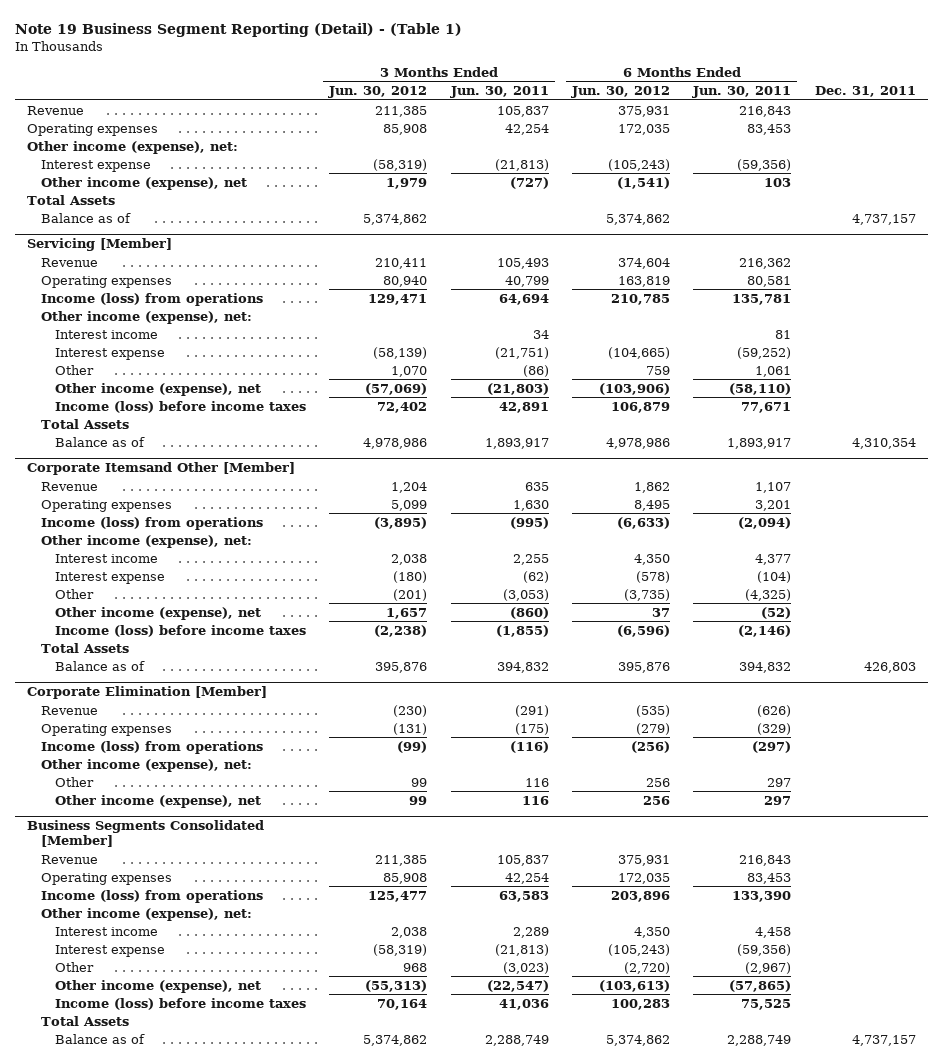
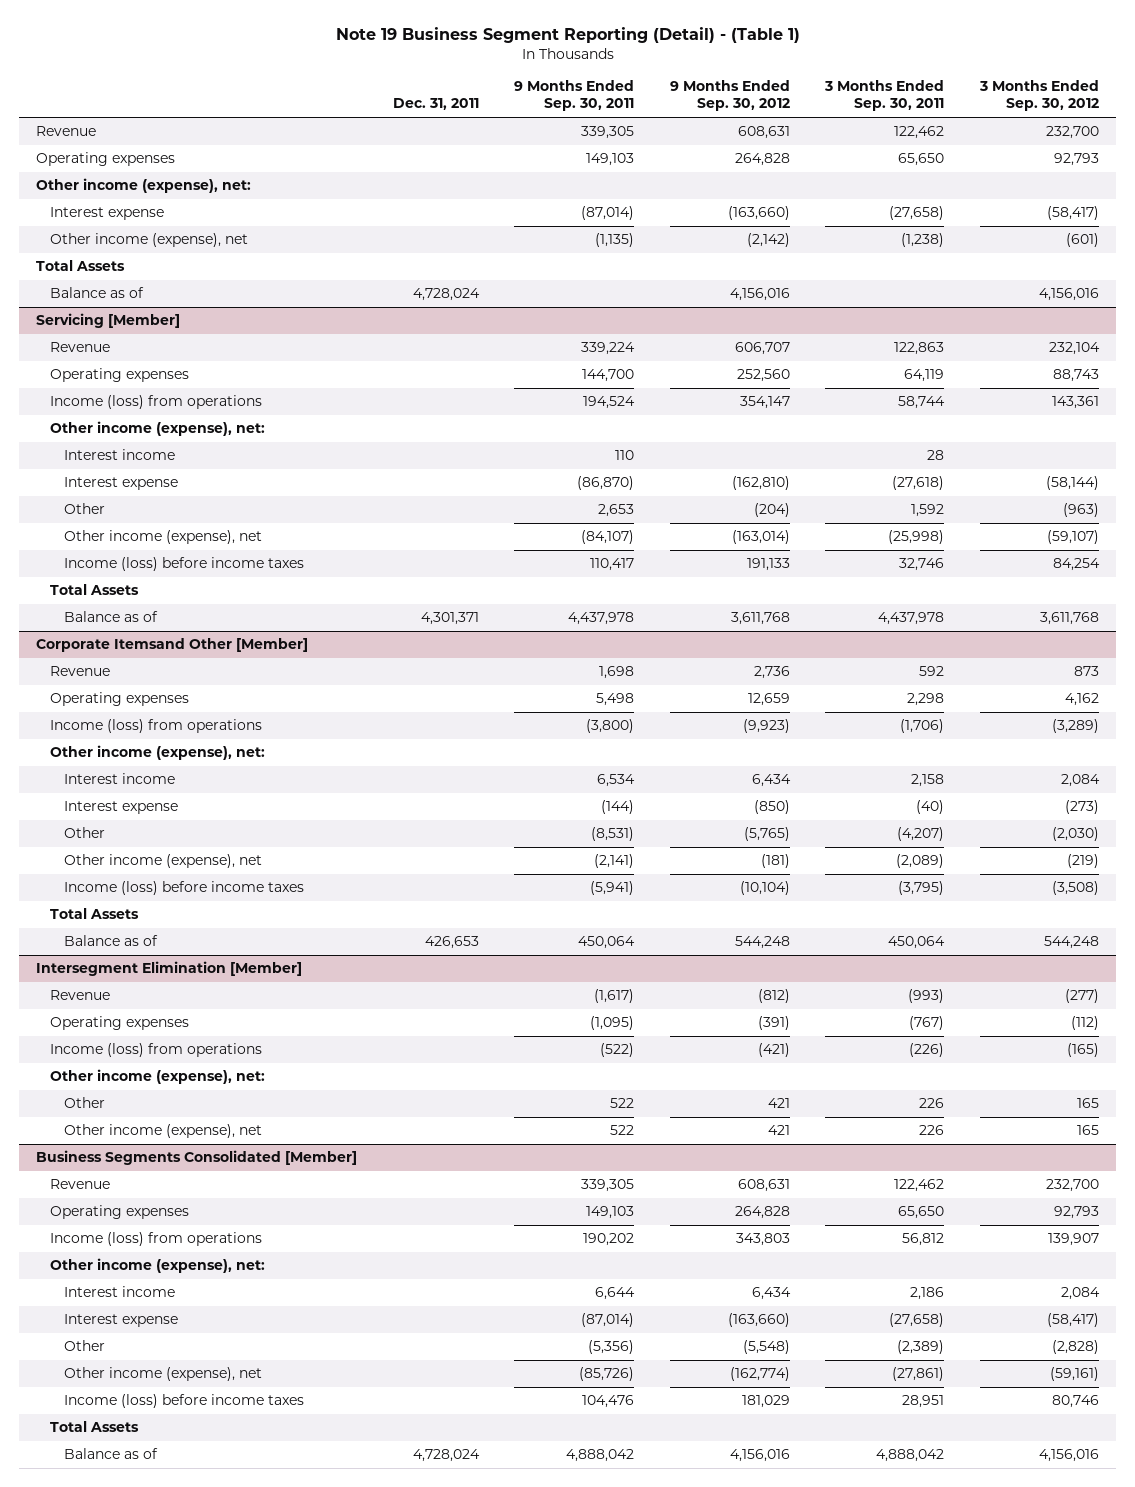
- | 3 Months Ended Jun. 30, 2012 | 3 Months Ended Jun. 30, 2011 | 6 Months Ended Jun. 30, 2012 | 6 Months Ended Jun. 30, 2011 | Dec. 31, 2011
+ | Dec. 31, 2011 | 9 Months Ended Sep. 30, 2011 | 9 Months Ended Sep. 30, 2012 | 3 Months Ended Sep. 30, 2011 | 3 Months Ended Sep. 30, 2012
- Balance as of | 5,374,862 | | 5,374,862 | | 4,737,157
+ Balance as of | 4,728,024 | | 4,156,016 | | 4,156,016
@ Servicing [Member]
- Balance as of | 4,978,986 | 1,893,917 | 4,978,986 | 1,893,917 | 4,310,354
+ Balance as of | 4,301,371 | 4,437,978 | 3,611,768 | 4,437,978 | 3,611,768
@ Corporate Itemsand Other [Member]
- Balance as of | 395,876 | 394,832 | 395,876 | 394,832 | 426,803
- Corporate Elimination [Member]
- Revenue | (230) | (291) | (535) | (626) |
- Operating expenses | (131) | (175) | (279) | (329) |
- Income (loss) from operations | (99) | (116) | (256) | (297) |
- Other income (expense), net:
- Other | 99 | 116 | 256 | 297 |
- Other income (expense), net | 99 | 116 | 256 | 297 |
@ Corporate Itemsand Other [Member]
+ Balance as of | 426,653 | 450,064 | 544,248 | 450,064 | 544,248
+ Intersegment Elimination [Member]
+ Revenue | | (1,617) | (812) | (993) | (277)
+ Operating expenses | | (1,095) | (391) | (767) | (112)
+ Income (loss) from operations | | (522) | (421) | (226) | (165)
+ Other income (expense), net:
+ Other | | 522 | 421 | 226 | 165
+ Other income (expense), net | | 522 | 421 | 226 | 165
@ Business Segments Consolidated [Member]
- Balance as of | 5,374,862 | 2,288,749 | 5,374,862 | 2,288,749 | 4,737,157
+ Balance as of | 4,728,024 | 4,888,042 | 4,156,016 | 4,888,042 | 4,156,016

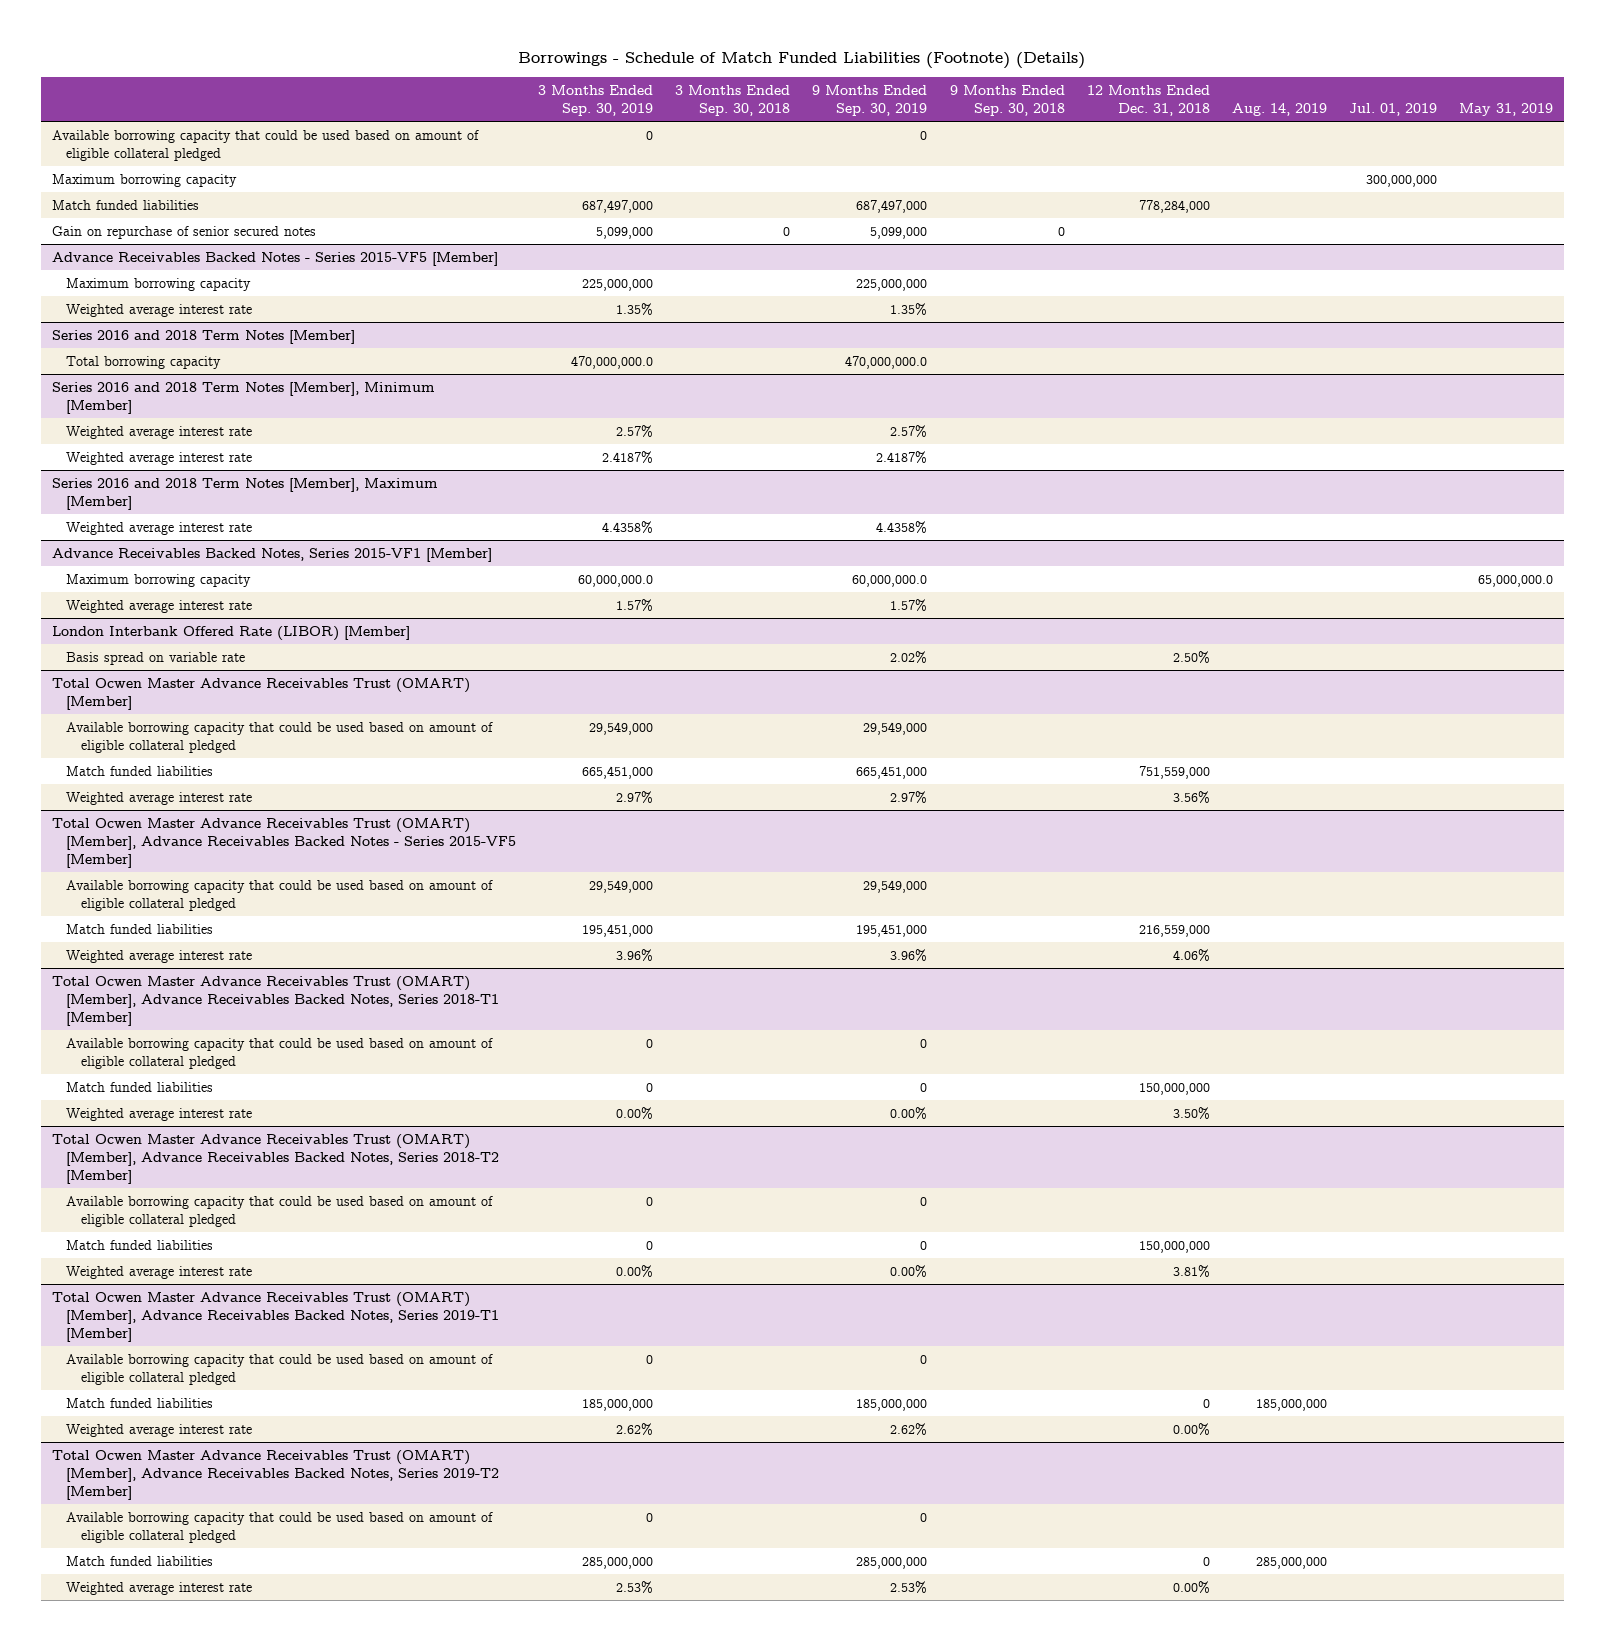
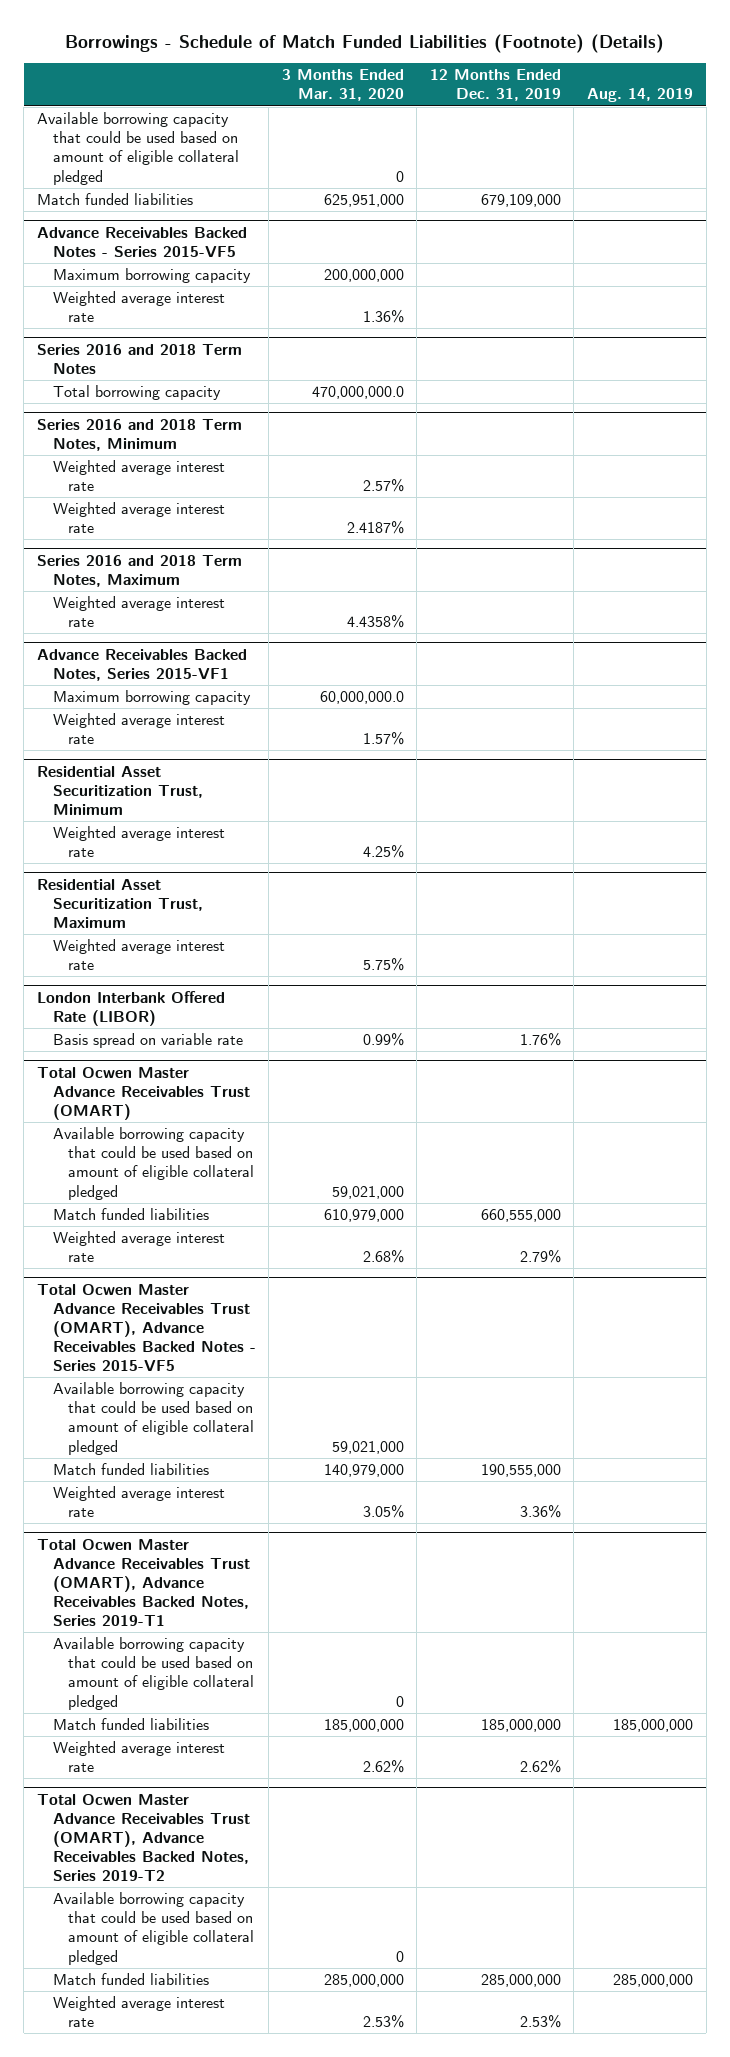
- | 3 Months Ended Sep. 30, 2019 | 3 Months Ended Sep. 30, 2018 | 9 Months Ended Sep. 30, 2019 | 9 Months Ended Sep. 30, 2018 | 12 Months Ended Dec. 31, 2018 | Aug. 14, 2019 | Jul. 01, 2019 | May 31, 2019
+ | 3 Months Ended Mar. 31, 2020 | 12 Months Ended Dec. 31, 2019 | Aug. 14, 2019
- Maximum borrowing capacity | | | | | | | 300,000,000 |
- Gain on repurchase of senior secured notes | 5,099,000 | 0 | 5,099,000 | 0 | | | |
- Advance Receivables Backed Notes - Series 2015-VF5 [Member]
+ Advance Receivables Backed Notes - Series 2015-VF5
- Series 2016 and 2018 Term Notes [Member]
+ Series 2016 and 2018 Term Notes
- Series 2016 and 2018 Term Notes [Member], Minimum [Member]
+ Series 2016 and 2018 Term Notes, Minimum
- Series 2016 and 2018 Term Notes [Member], Maximum [Member]
+ Series 2016 and 2018 Term Notes, Maximum
- Advance Receivables Backed Notes, Series 2015-VF1 [Member]
+ Advance Receivables Backed Notes, Series 2015-VF1
- London Interbank Offered Rate (LIBOR) [Member]
+ Residential Asset Securitization Trust, Minimum
+ Weighted average interest rate | 4.25% | |
+ Residential Asset Securitization Trust, Maximum
+ Weighted average interest rate | 5.75% | |
+ London Interbank Offered Rate (LIBOR)
- Total Ocwen Master Advance Receivables Trust (OMART) [Member]
+ Total Ocwen Master Advance Receivables Trust (OMART)
- Total Ocwen Master Advance Receivables Trust (OMART) [Member], Advance Receivables Backed Notes - Series 2015-VF5 [Member]
+ Total Ocwen Master Advance Receivables Trust (OMART), Advance Receivables Backed Notes - Series 2015-VF5
- Total Ocwen Master Advance Receivables Trust (OMART) [Member], Advance Receivables Backed Notes, Series 2018-T1 [Member]
- Available borrowing capacity that could be used based on amount of eligible collateral pledged | 0 | | 0 | | | | |
- Match funded liabilities | 0 | | 0 | | 150,000,000 | | |
- Weighted average interest rate | 0.00% | | 0.00% | | 3.50% | | |
- Total Ocwen Master Advance Receivables Trust (OMART) [Member], Advance Receivables Backed Notes, Series 2018-T2 [Member]
- Available borrowing capacity that could be used based on amount of eligible collateral pledged | 0 | | 0 | | | | |
- Match funded liabilities | 0 | | 0 | | 150,000,000 | | |
- Weighted average interest rate | 0.00% | | 0.00% | | 3.81% | | |
- Total Ocwen Master Advance Receivables Trust (OMART) [Member], Advance Receivables Backed Notes, Series 2019-T1 [Member]
+ Total Ocwen Master Advance Receivables Trust (OMART), Advance Receivables Backed Notes, Series 2019-T1
- Total Ocwen Master Advance Receivables Trust (OMART) [Member], Advance Receivables Backed Notes, Series 2019-T2 [Member]
+ Total Ocwen Master Advance Receivables Trust (OMART), Advance Receivables Backed Notes, Series 2019-T2

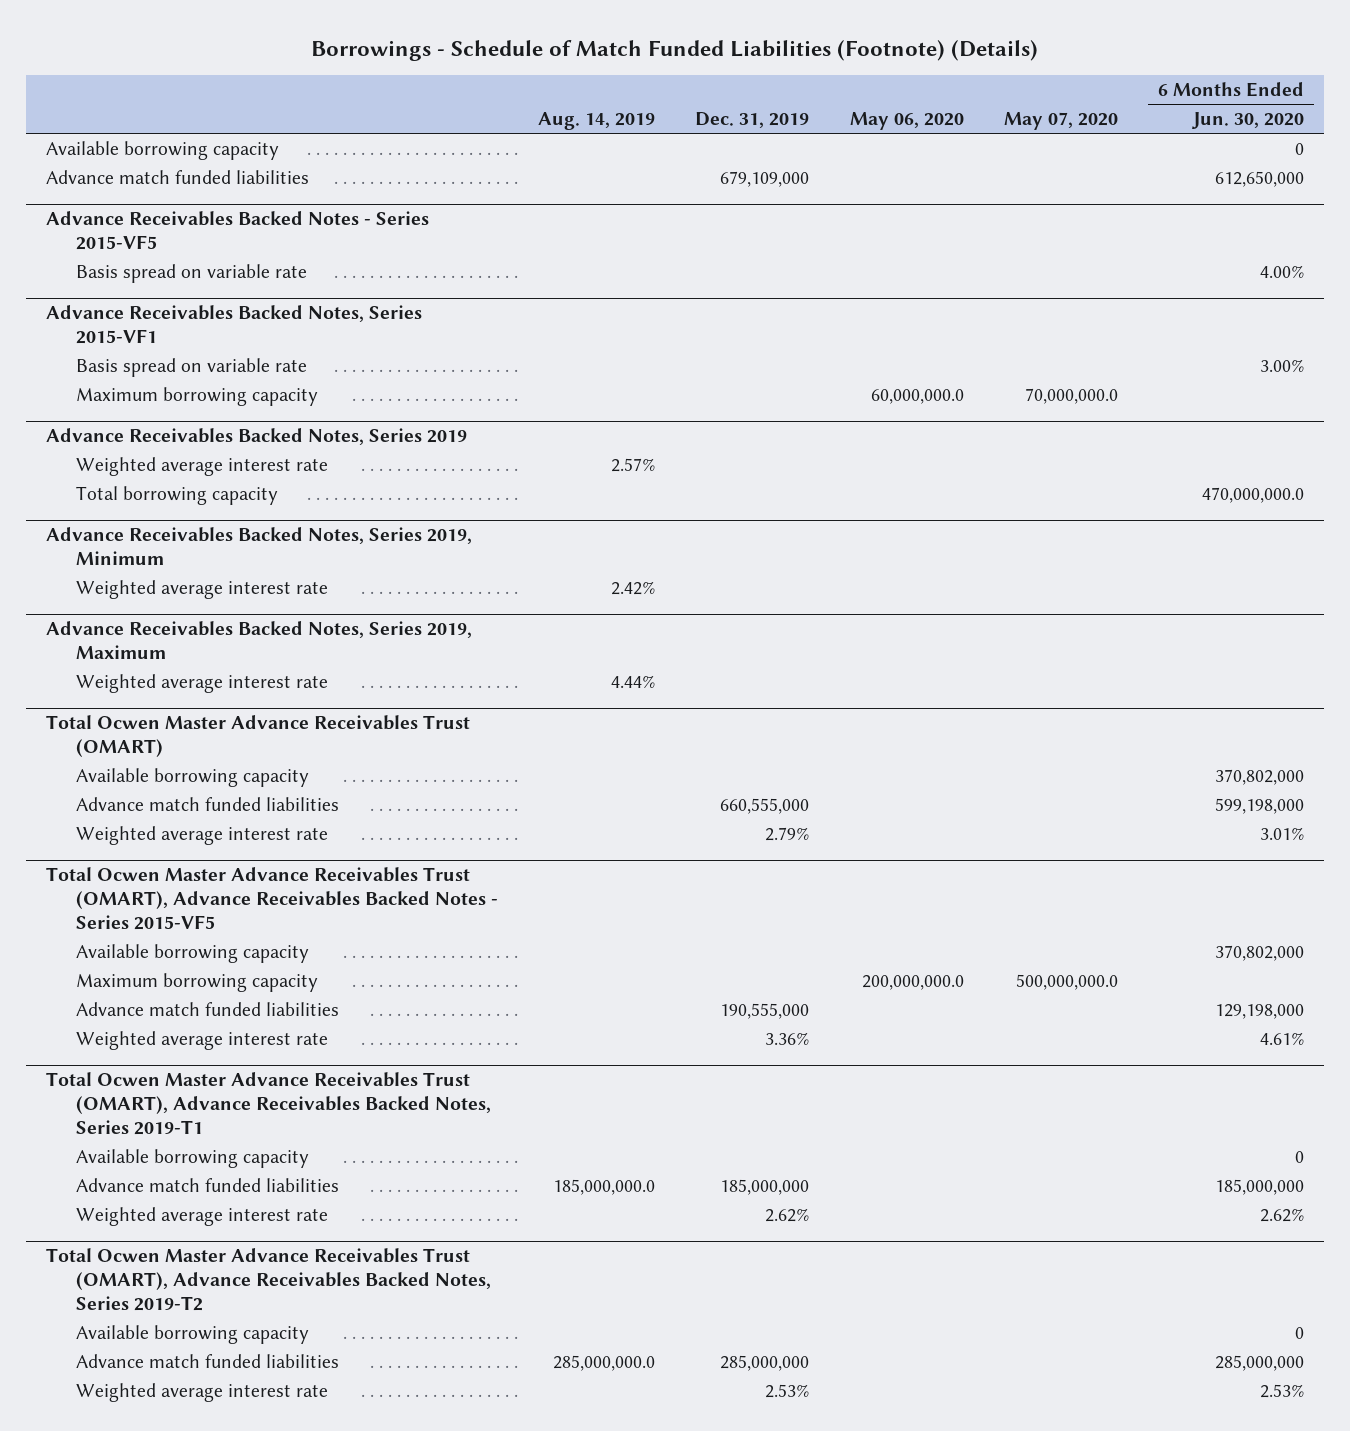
- | 3 Months Ended Mar. 31, 2020 | 12 Months Ended Dec. 31, 2019 | Aug. 14, 2019
+ | Aug. 14, 2019 | Dec. 31, 2019 | May 06, 2020 | May 07, 2020 | 6 Months Ended Jun. 30, 2020
- Available borrowing capacity that could be used based on amount of eligible collateral pledged | 0 | |
- Match funded liabilities | 625,951,000 | 679,109,000 |
+ Available borrowing capacity | | | | | 0
+ Advance match funded liabilities | | 679,109,000 | | | 612,650,000
@ Advance Receivables Backed Notes - Series 2015-VF5
- Maximum borrowing capacity | 200,000,000 | |
- Weighted average interest rate | 1.36% | |
- Series 2016 and 2018 Term Notes
- Total borrowing capacity | 470,000,000.0 | |
- Series 2016 and 2018 Term Notes, Minimum
- Weighted average interest rate | 2.57% | |
- Weighted average interest rate | 2.4187% | |
- Series 2016 and 2018 Term Notes, Maximum
- Weighted average interest rate | 4.4358% | |
@ Advance Receivables Backed Notes - Series 2015-VF5
+ Basis spread on variable rate | | | | | 4.00%
@ Advance Receivables Backed Notes, Series 2015-VF1
+ Basis spread on variable rate | | | | | 3.00%
- Weighted average interest rate | 1.57% | |
- Residential Asset Securitization Trust, Minimum
- Weighted average interest rate | 4.25% | |
- Residential Asset Securitization Trust, Maximum
- Weighted average interest rate | 5.75% | |
- London Interbank Offered Rate (LIBOR)
- Basis spread on variable rate | 0.99% | 1.76% |
+ Advance Receivables Backed Notes, Series 2019
+ Weighted average interest rate | 2.57% | | | |
+ Total borrowing capacity | | | | | 470,000,000.0
+ Advance Receivables Backed Notes, Series 2019, Minimum
+ Weighted average interest rate | 2.42% | | | |
+ Advance Receivables Backed Notes, Series 2019, Maximum
+ Weighted average interest rate | 4.44% | | | |
@ Total Ocwen Master Advance Receivables Trust (OMART)
- Available borrowing capacity that could be used based on amount of eligible collateral pledged | 59,021,000 | |
- Match funded liabilities | 610,979,000 | 660,555,000 |
+ Available borrowing capacity | | | | | 370,802,000
+ Advance match funded liabilities | | 660,555,000 | | | 599,198,000
@ Total Ocwen Master Advance Receivables Trust (OMART), Advance Receivables Backed Notes - Series 2015-VF5
- Available borrowing capacity that could be used based on amount of eligible collateral pledged | 59,021,000 | |
- Match funded liabilities | 140,979,000 | 190,555,000 |
+ Available borrowing capacity | | | | | 370,802,000
+ Maximum borrowing capacity | | | 200,000,000.0 | 500,000,000.0 |
+ Advance match funded liabilities | | 190,555,000 | | | 129,198,000
@ Total Ocwen Master Advance Receivables Trust (OMART), Advance Receivables Backed Notes, Series 2019-T1
- Available borrowing capacity that could be used based on amount of eligible collateral pledged | 0 | |
- Match funded liabilities | 185,000,000 | 185,000,000 | 185,000,000
+ Available borrowing capacity | | | | | 0
+ Advance match funded liabilities | 185,000,000.0 | 185,000,000 | | | 185,000,000
@ Total Ocwen Master Advance Receivables Trust (OMART), Advance Receivables Backed Notes, Series 2019-T2
- Available borrowing capacity that could be used based on amount of eligible collateral pledged | 0 | |
- Match funded liabilities | 285,000,000 | 285,000,000 | 285,000,000
+ Available borrowing capacity | | | | | 0
+ Advance match funded liabilities | 285,000,000.0 | 285,000,000 | | | 285,000,000

